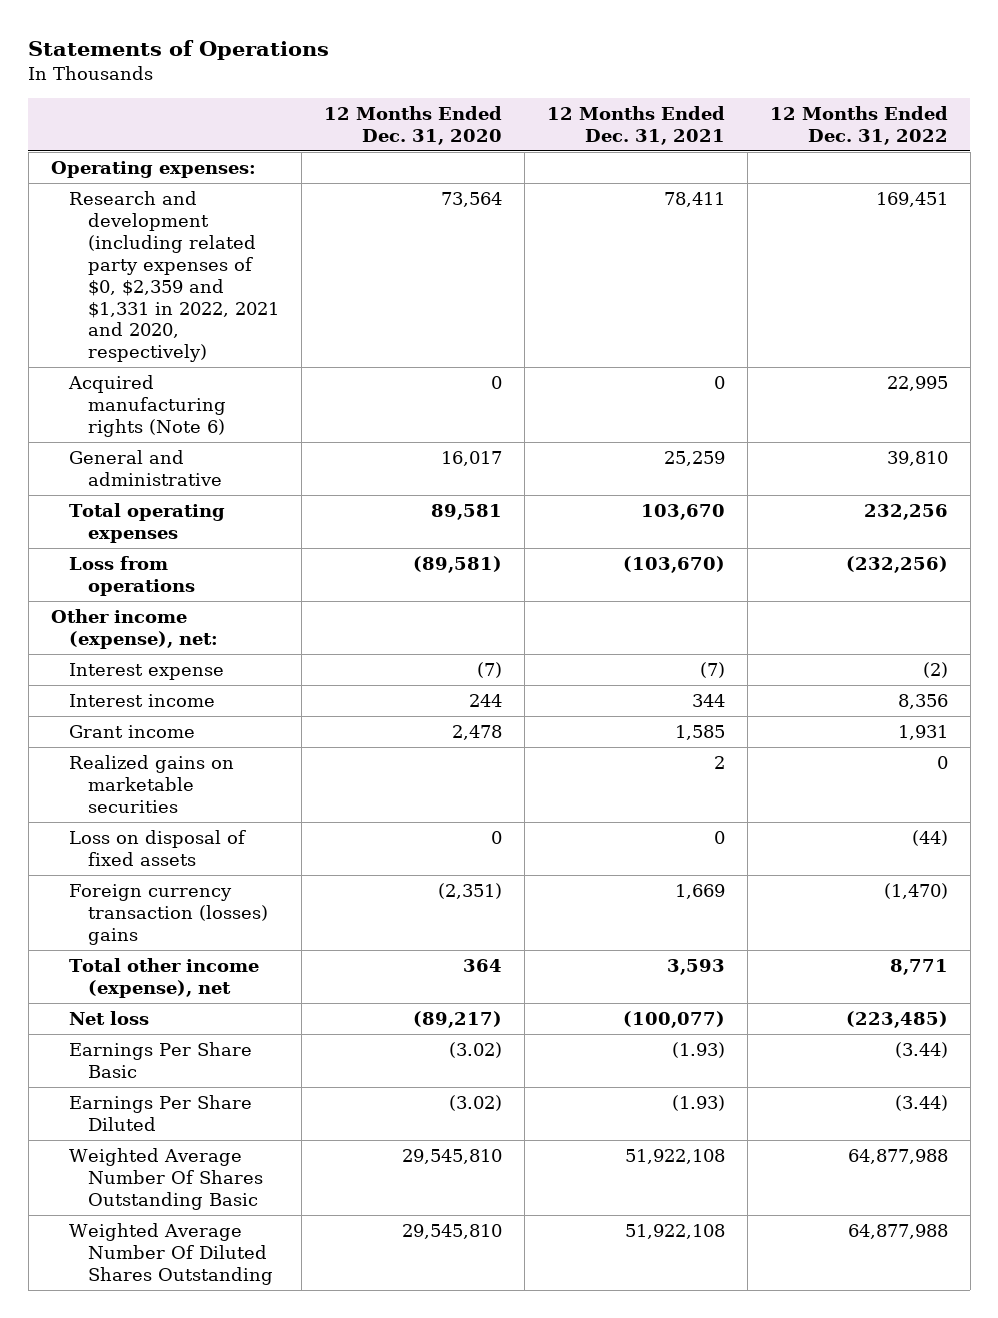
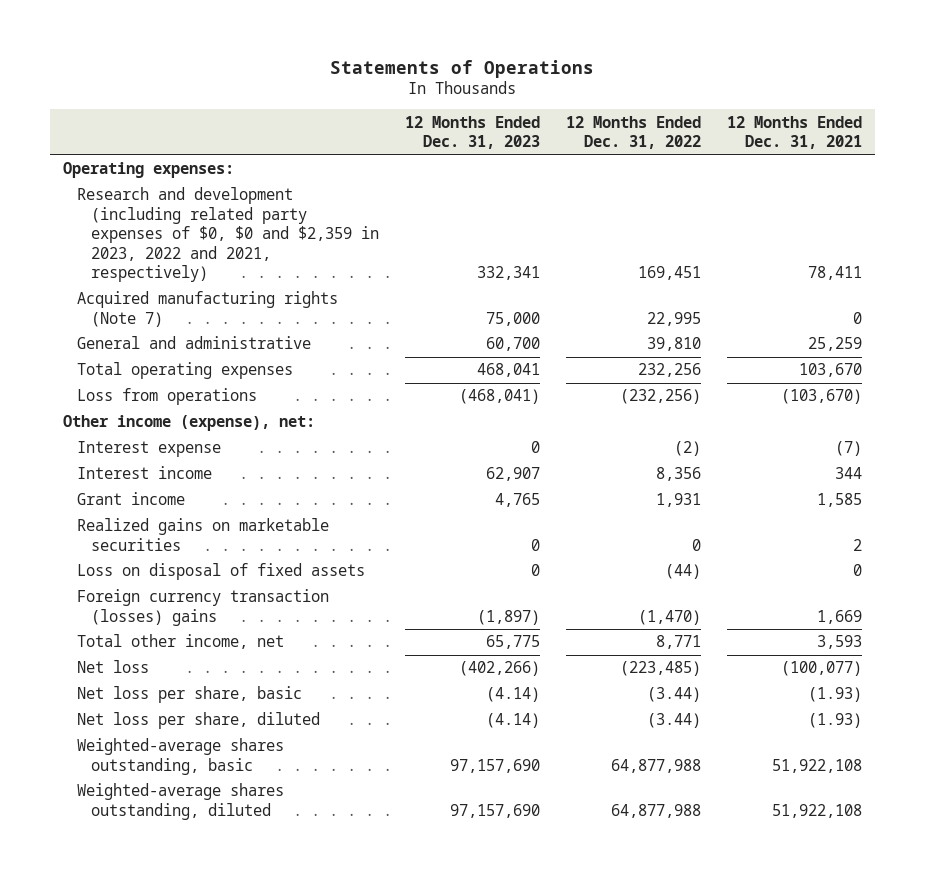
- | 12 Months Ended Dec. 31, 2020 | 12 Months Ended Dec. 31, 2021 | 12 Months Ended Dec. 31, 2022
+ | 12 Months Ended Dec. 31, 2023 | 12 Months Ended Dec. 31, 2022 | 12 Months Ended Dec. 31, 2021
- Research and development (including related party expenses of $0, $2,359 and $1,331 in 2022, 2021 and 2020, respectively) | 73,564 | 78,411 | 169,451
- Acquired manufacturing rights (Note 6) | 0 | 0 | 22,995
+ Research and development (including related party expenses of $0, $0 and $2,359 in 2023, 2022 and 2021, respectively) | 332,341 | 169,451 | 78,411
+ Acquired manufacturing rights (Note 7) | 75,000 | 22,995 | 0
- Total other income (expense), net | 364 | 3,593 | 8,771
+ Total other income, net | 65,775 | 8,771 | 3,593
- Earnings Per Share Basic | (3.02) | (1.93) | (3.44)
- Earnings Per Share Diluted | (3.02) | (1.93) | (3.44)
- Weighted Average Number Of Shares Outstanding Basic | 29,545,810 | 51,922,108 | 64,877,988
- Weighted Average Number Of Diluted Shares Outstanding | 29,545,810 | 51,922,108 | 64,877,988
+ Net loss per share, basic | (4.14) | (3.44) | (1.93)
+ Net loss per share, diluted | (4.14) | (3.44) | (1.93)
+ Weighted-average shares outstanding, basic | 97,157,690 | 64,877,988 | 51,922,108
+ Weighted-average shares outstanding, diluted | 97,157,690 | 64,877,988 | 51,922,108

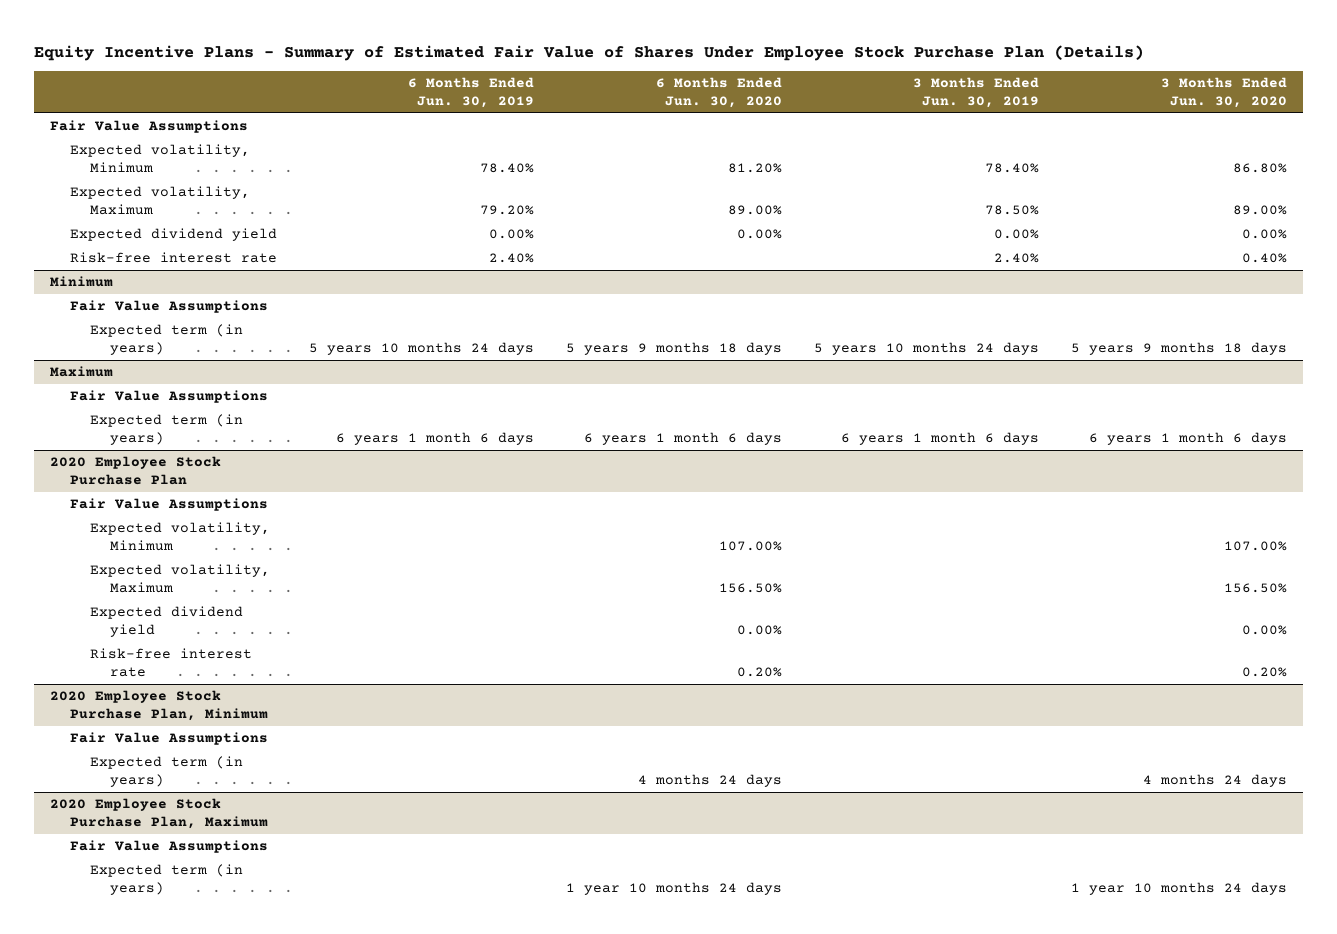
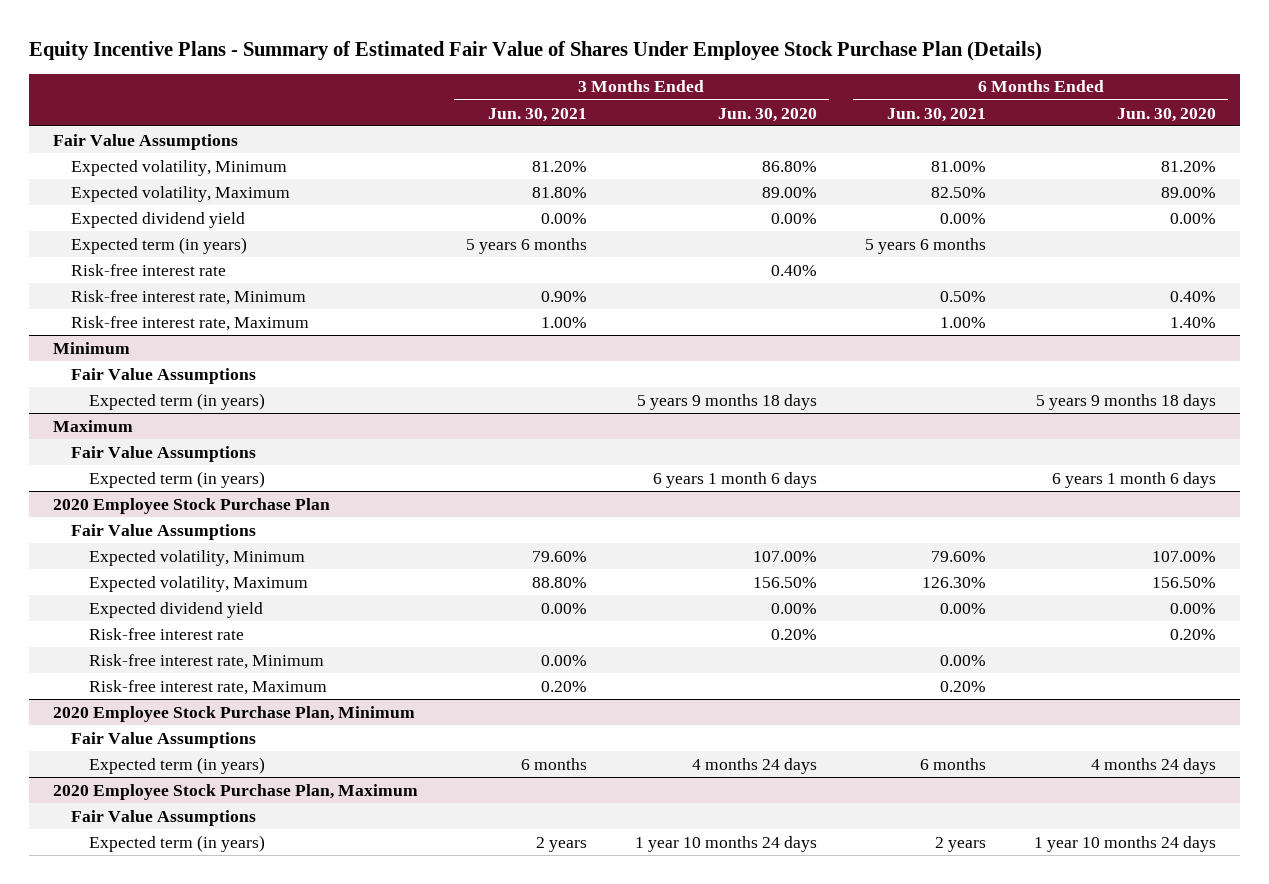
- | 6 Months Ended Jun. 30, 2019 | 6 Months Ended Jun. 30, 2020 | 3 Months Ended Jun. 30, 2019 | 3 Months Ended Jun. 30, 2020
+ | 3 Months Ended Jun. 30, 2021 | 3 Months Ended Jun. 30, 2020 | 6 Months Ended Jun. 30, 2021 | 6 Months Ended Jun. 30, 2020
+ Expected term (in years) | 5 years 6 months | | 5 years 6 months |
+ Risk-free interest rate, Minimum | 0.90% | | 0.50% | 0.40%
+ Risk-free interest rate, Maximum | 1.00% | | 1.00% | 1.40%
@ 2020 Employee Stock Purchase Plan
+ Risk-free interest rate, Minimum | 0.00% | | 0.00% |
+ Risk-free interest rate, Maximum | 0.20% | | 0.20% |

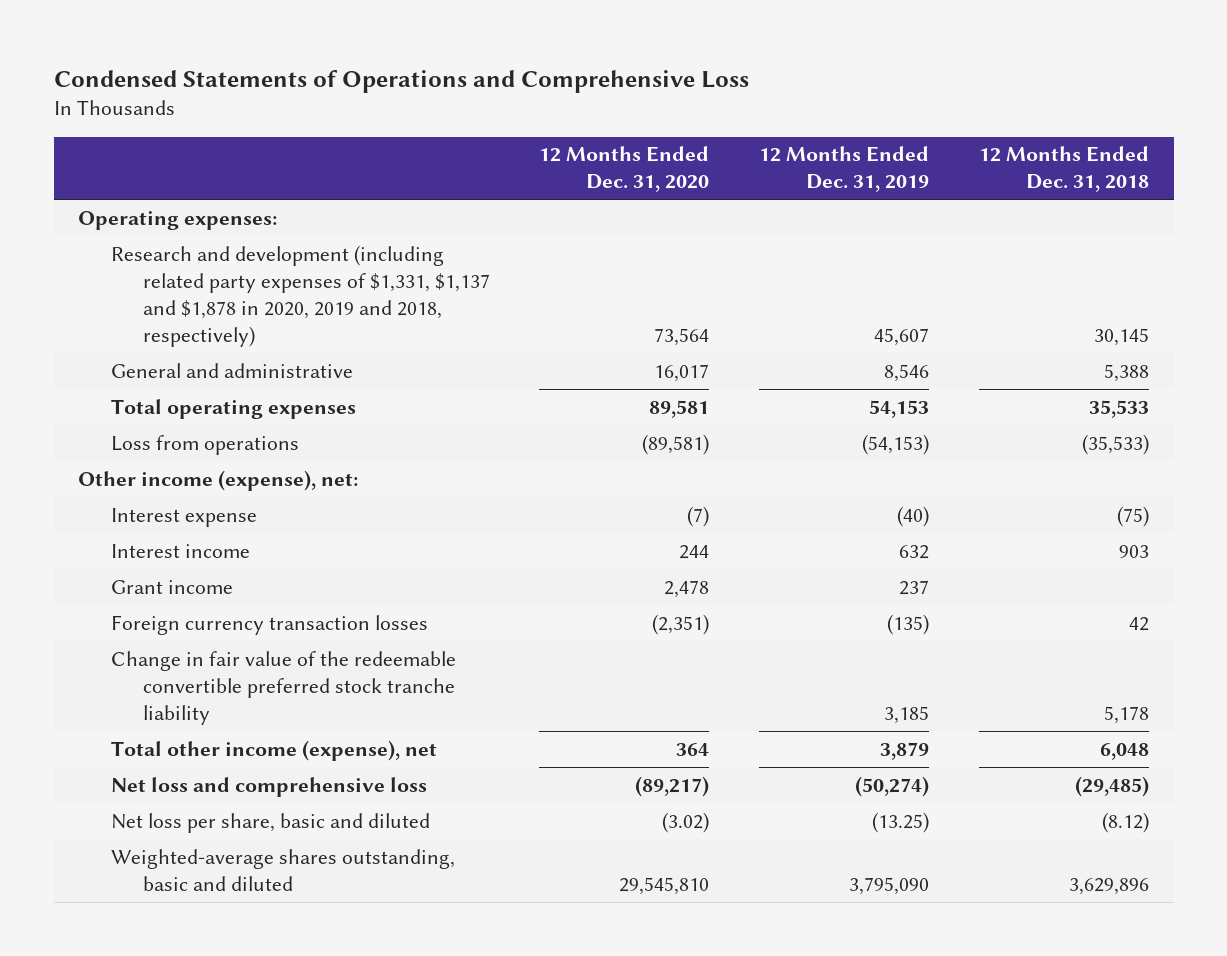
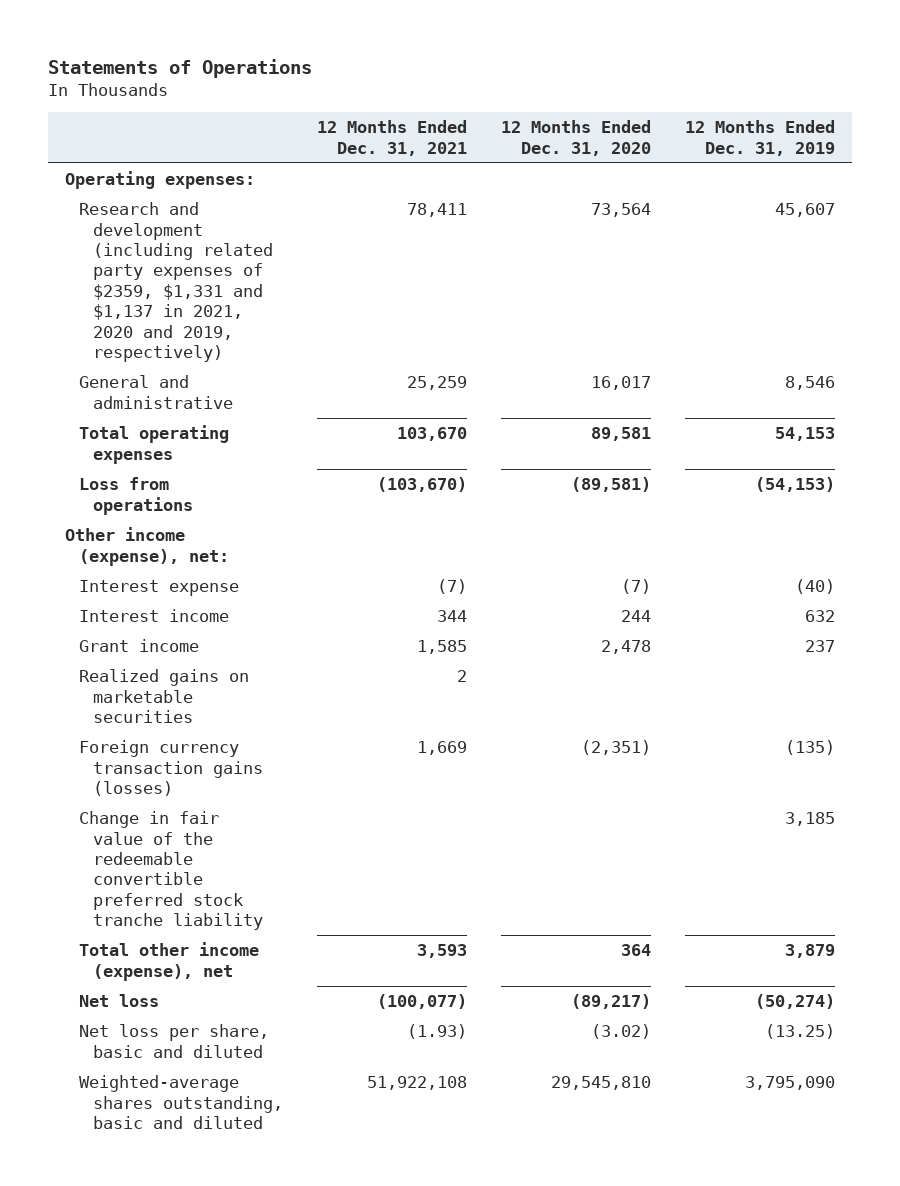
- Condensed Statements of Operations and Comprehensive Loss
+ Statements of Operations
- | 12 Months Ended Dec. 31, 2020 | 12 Months Ended Dec. 31, 2019 | 12 Months Ended Dec. 31, 2018
+ | 12 Months Ended Dec. 31, 2021 | 12 Months Ended Dec. 31, 2020 | 12 Months Ended Dec. 31, 2019
- Research and development (including related party expenses of $1,331, $1,137 and $1,878 in 2020, 2019 and 2018, respectively) | 73,564 | 45,607 | 30,145
+ Research and development (including related party expenses of $2359, $1,331 and $1,137 in 2021, 2020 and 2019, respectively) | 78,411 | 73,564 | 45,607
- Foreign currency transaction losses | (2,351) | (135) | 42
+ Realized gains on marketable securities | 2 | |
+ Foreign currency transaction gains (losses) | 1,669 | (2,351) | (135)
- Net loss and comprehensive loss | (89,217) | (50,274) | (29,485)
+ Net loss | (100,077) | (89,217) | (50,274)

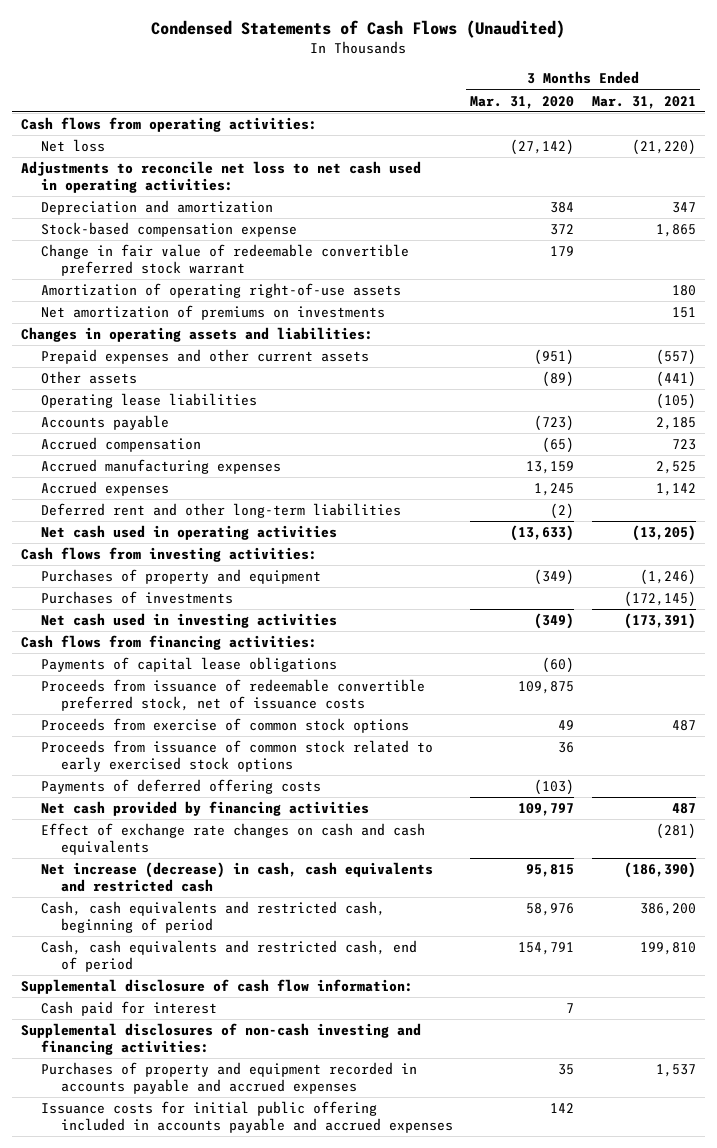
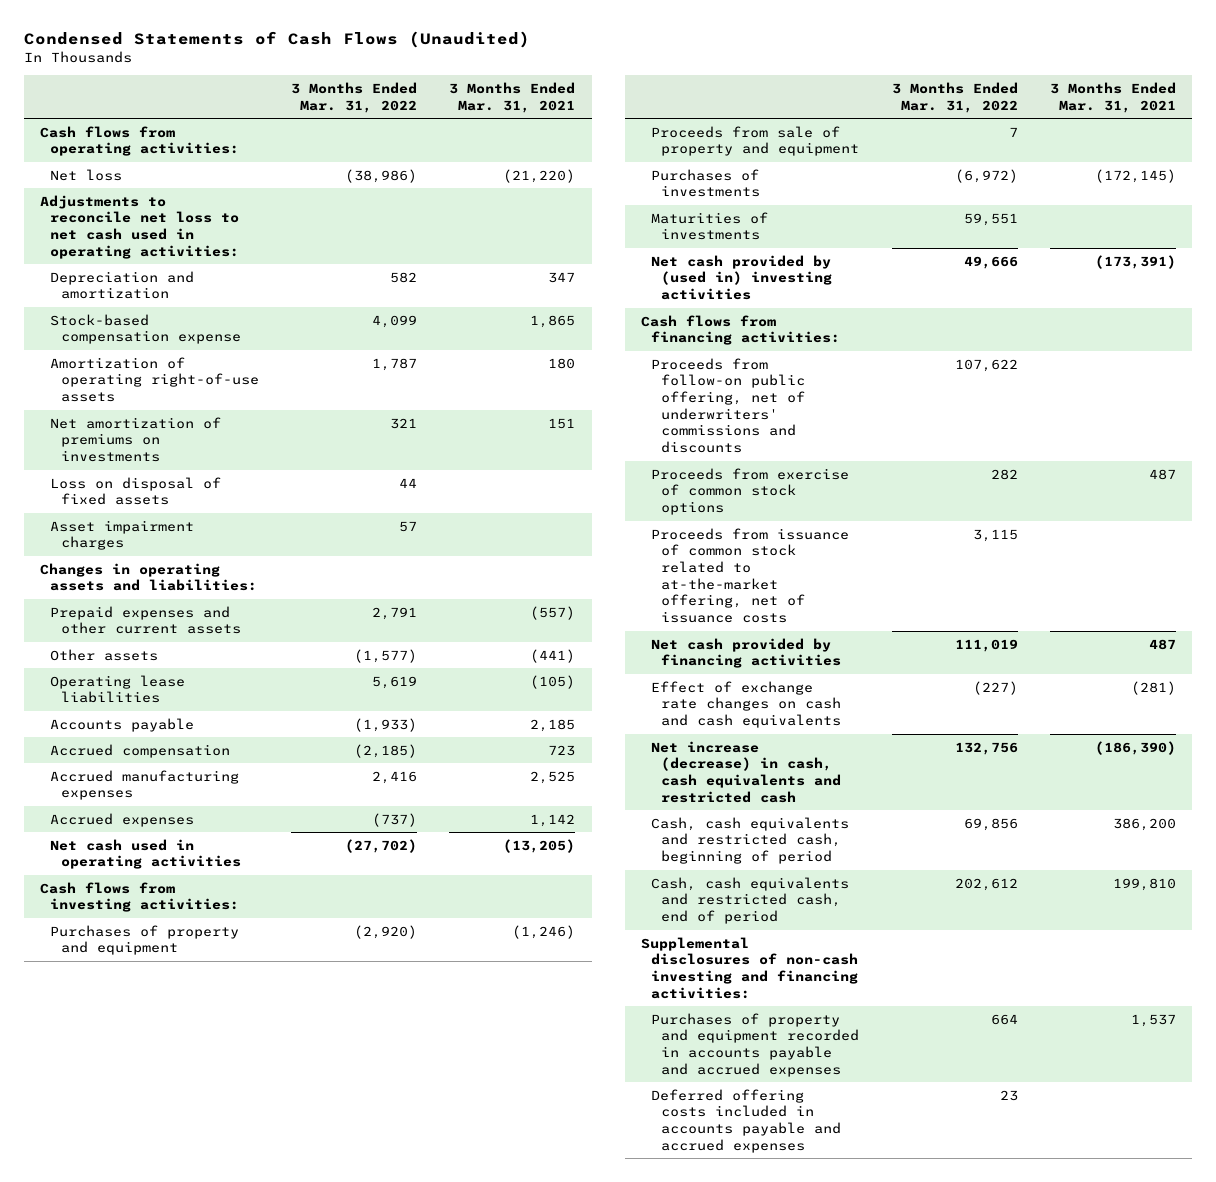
- | 3 Months Ended Mar. 31, 2020 | 3 Months Ended Mar. 31, 2021
+ | 3 Months Ended Mar. 31, 2022 | 3 Months Ended Mar. 31, 2021
- Change in fair value of redeemable convertible preferred stock warrant | 179 |
+ Loss on disposal of fixed assets | 44 |
+ Asset impairment charges | 57 |
- Deferred rent and other long-term liabilities | (2) |
+ Proceeds from sale of property and equipment | 7 |
- Net cash used in investing activities | (349) | (173,391)
+ Maturities of investments | 59,551 |
+ Net cash provided by (used in) investing activities | 49,666 | (173,391)
- Payments of capital lease obligations | (60) |
- Proceeds from issuance of redeemable convertible preferred stock, net of issuance costs | 109,875 |
+ Proceeds from follow-on public offering, net of underwriters' commissions and discounts | 107,622 |
- Proceeds from issuance of common stock related to early exercised stock options | 36 |
- Payments of deferred offering costs | (103) |
+ Proceeds from issuance of common stock related to at-the-market offering, net of issuance costs | 3,115 |
- Supplemental disclosure of cash flow information:
- Cash paid for interest | 7 |
- Issuance costs for initial public offering included in accounts payable and accrued expenses | 142 |
+ Deferred offering costs included in accounts payable and accrued expenses | 23 |

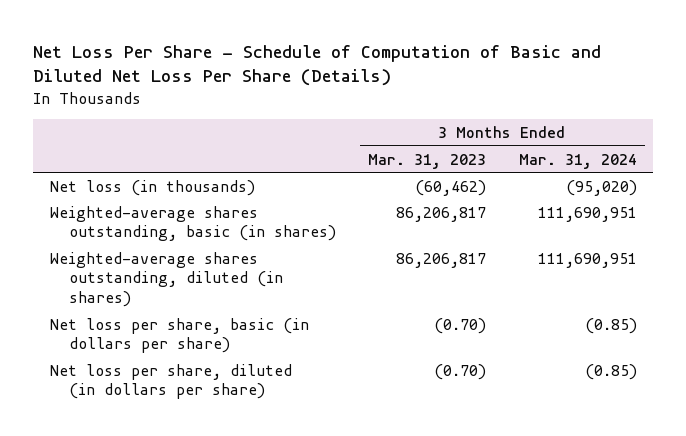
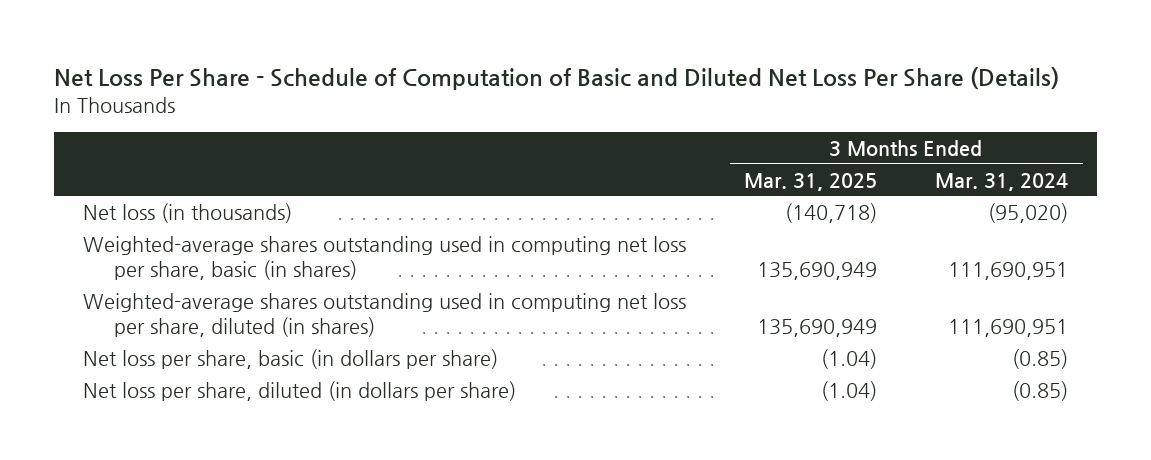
- | 3 Months Ended Mar. 31, 2023 | 3 Months Ended Mar. 31, 2024
+ | 3 Months Ended Mar. 31, 2025 | 3 Months Ended Mar. 31, 2024
- Weighted-average shares outstanding, basic (in shares) | 86,206,817 | 111,690,951
- Weighted-average shares outstanding, diluted (in shares) | 86,206,817 | 111,690,951
+ Weighted-average shares outstanding used in computing net loss per share, basic (in shares) | 135,690,949 | 111,690,951
+ Weighted-average shares outstanding used in computing net loss per share, diluted (in shares) | 135,690,949 | 111,690,951

